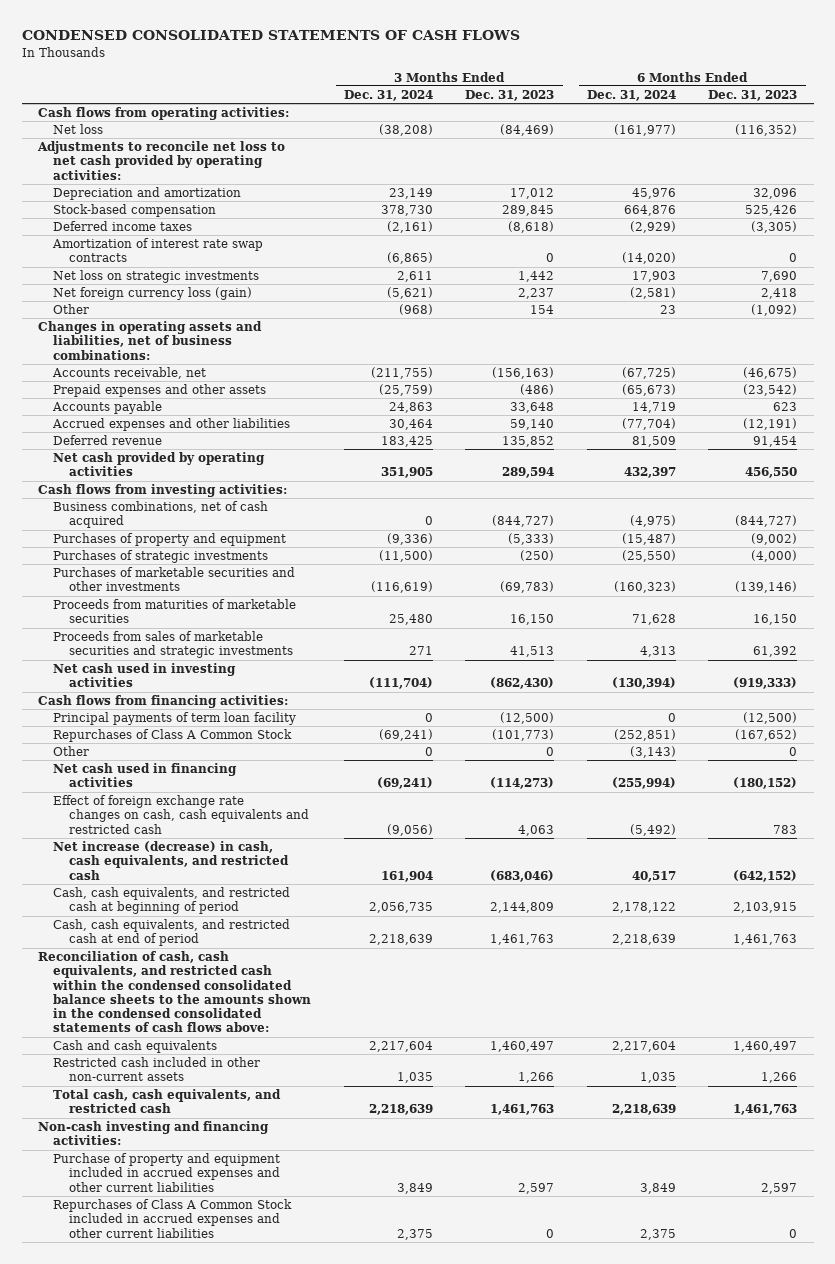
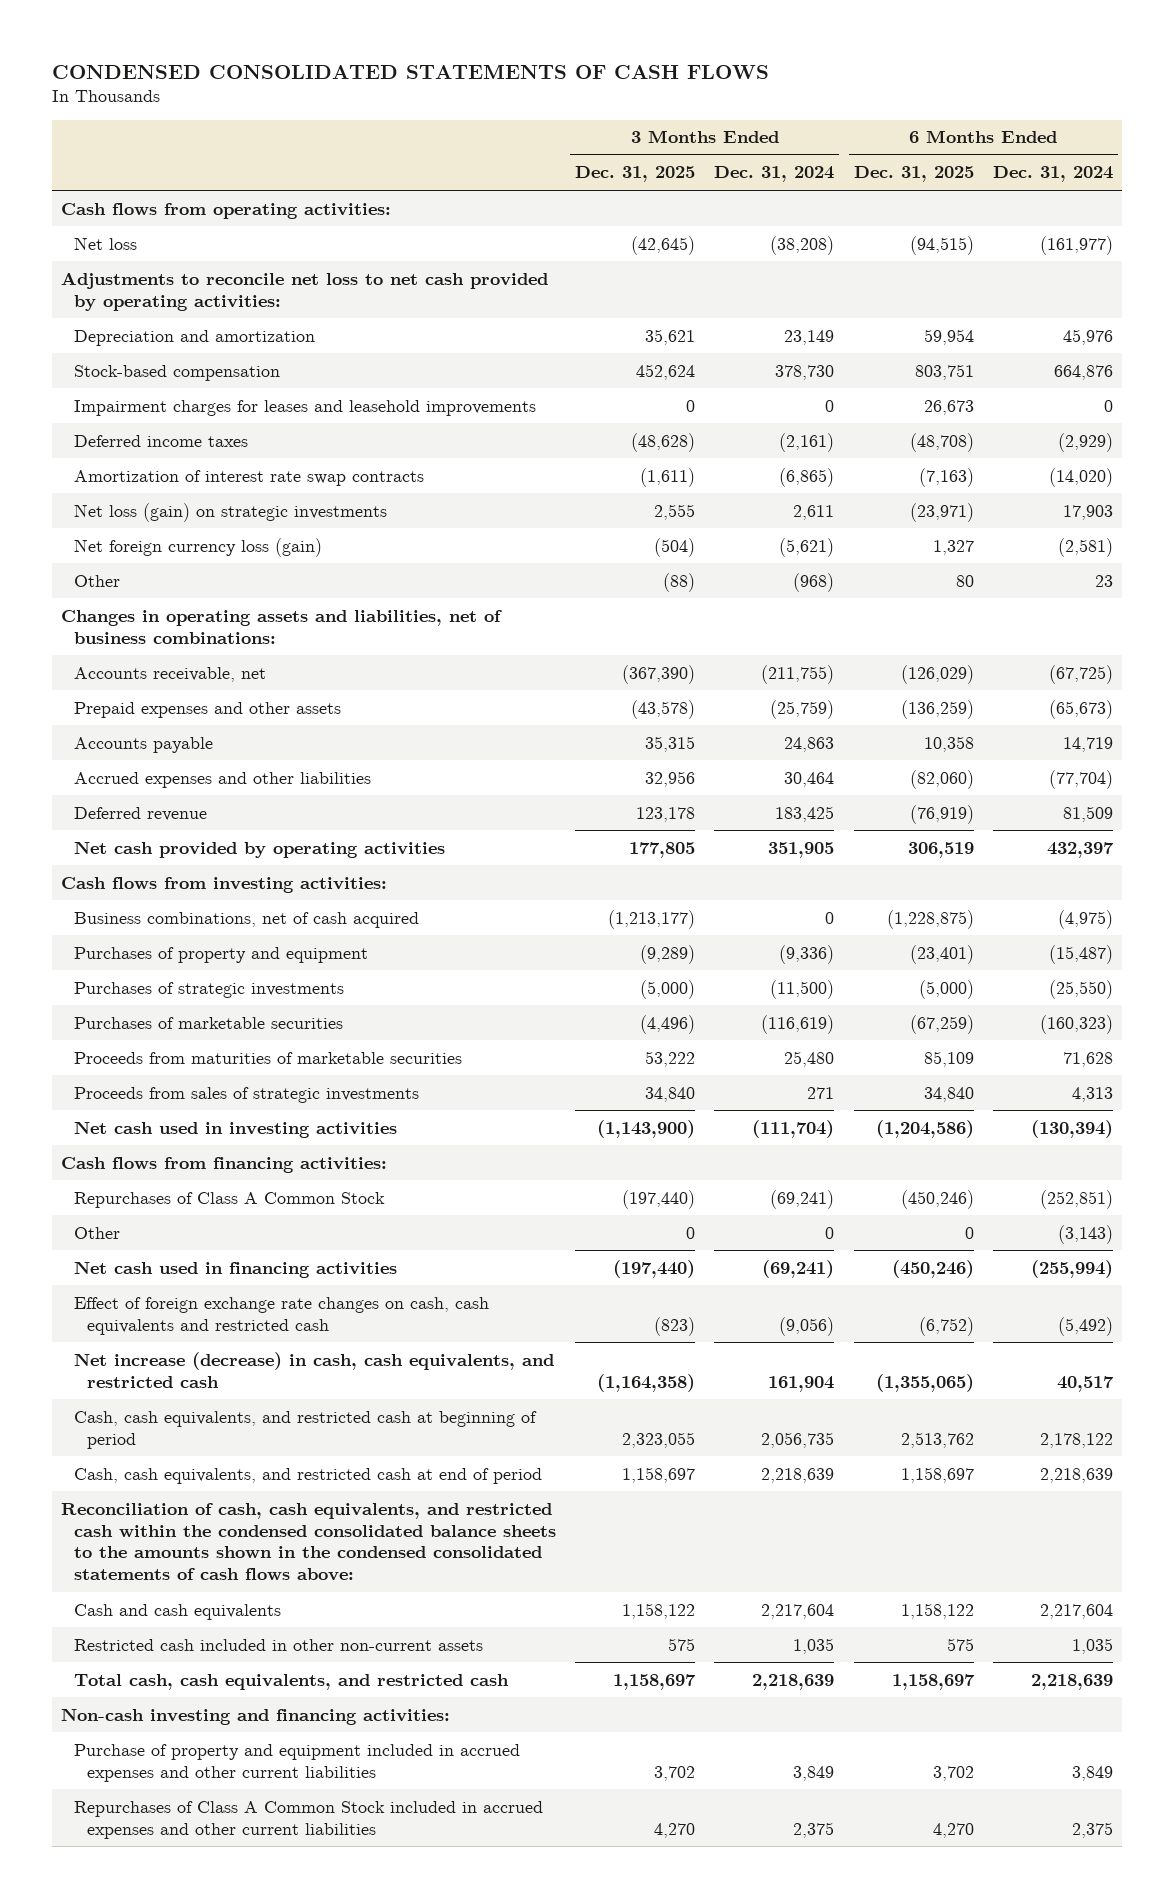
- | 3 Months Ended Dec. 31, 2024 | 3 Months Ended Dec. 31, 2023 | 6 Months Ended Dec. 31, 2024 | 6 Months Ended Dec. 31, 2023
+ | 3 Months Ended Dec. 31, 2025 | 3 Months Ended Dec. 31, 2024 | 6 Months Ended Dec. 31, 2025 | 6 Months Ended Dec. 31, 2024
+ Impairment charges for leases and leasehold improvements | 0 | 0 | 26,673 | 0
- Net loss on strategic investments | 2,611 | 1,442 | 17,903 | 7,690
+ Net loss (gain) on strategic investments | 2,555 | 2,611 | (23,971) | 17,903
- Purchases of marketable securities and other investments | (116,619) | (69,783) | (160,323) | (139,146)
+ Purchases of marketable securities | (4,496) | (116,619) | (67,259) | (160,323)
- Proceeds from sales of marketable securities and strategic investments | 271 | 41,513 | 4,313 | 61,392
+ Proceeds from sales of strategic investments | 34,840 | 271 | 34,840 | 4,313
- Principal payments of term loan facility | 0 | (12,500) | 0 | (12,500)

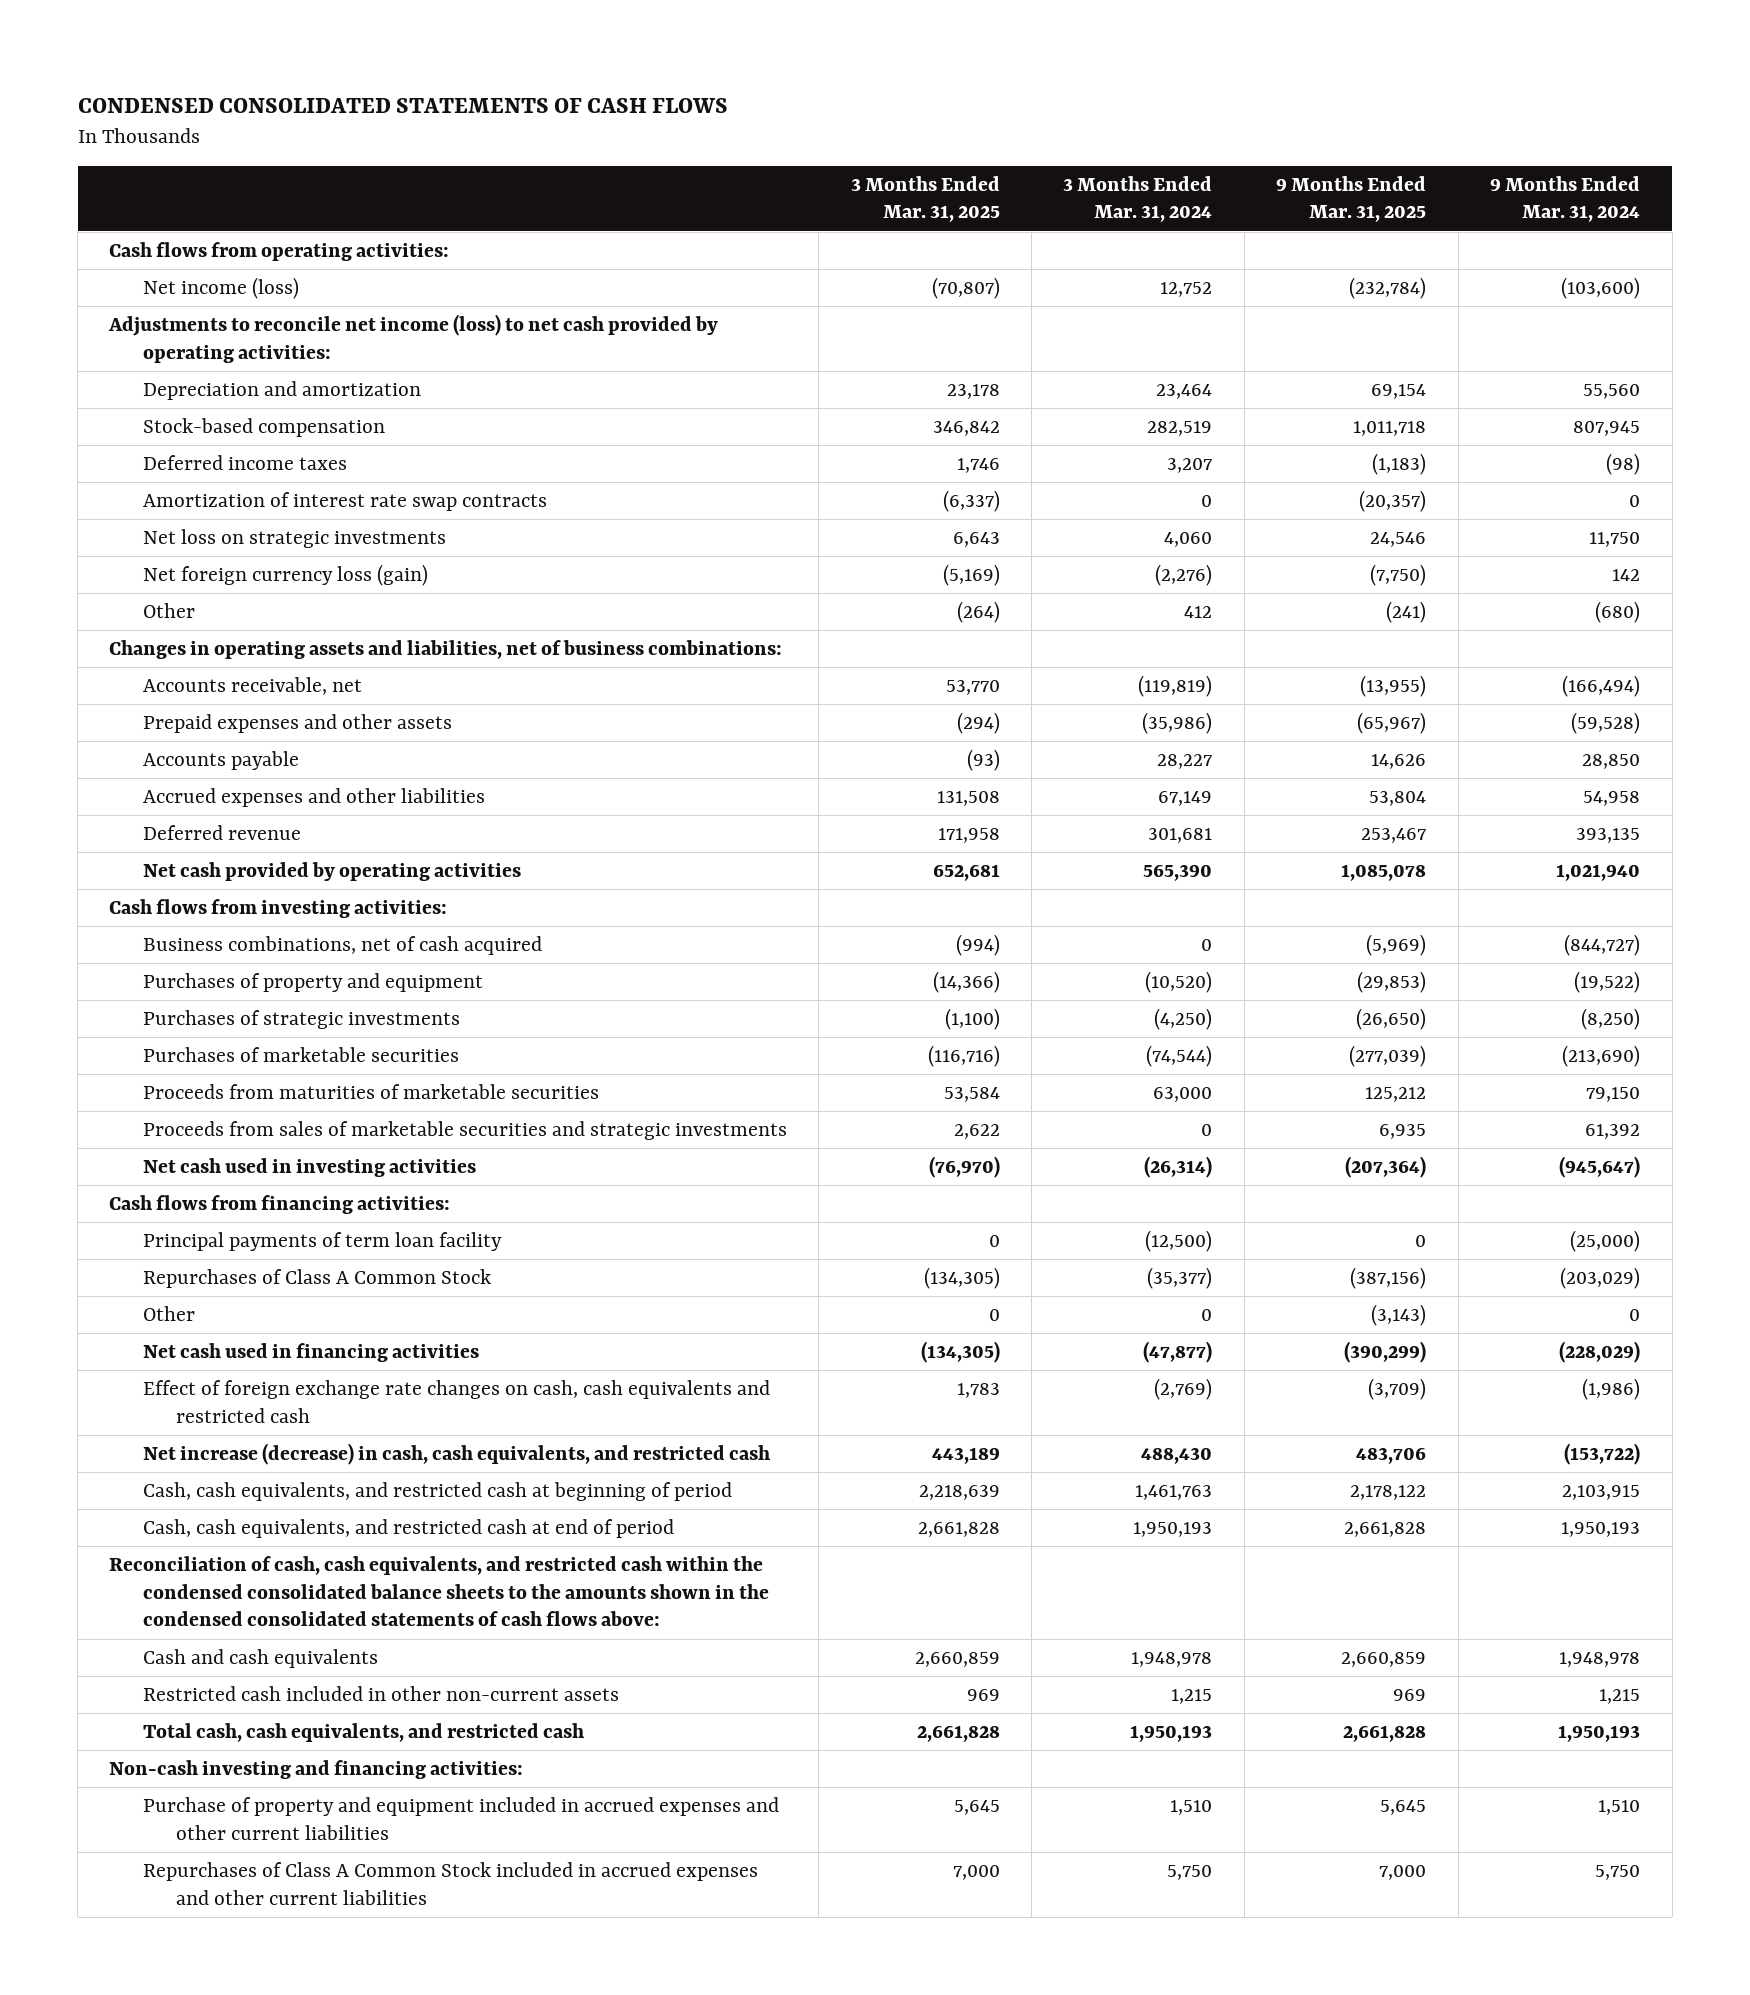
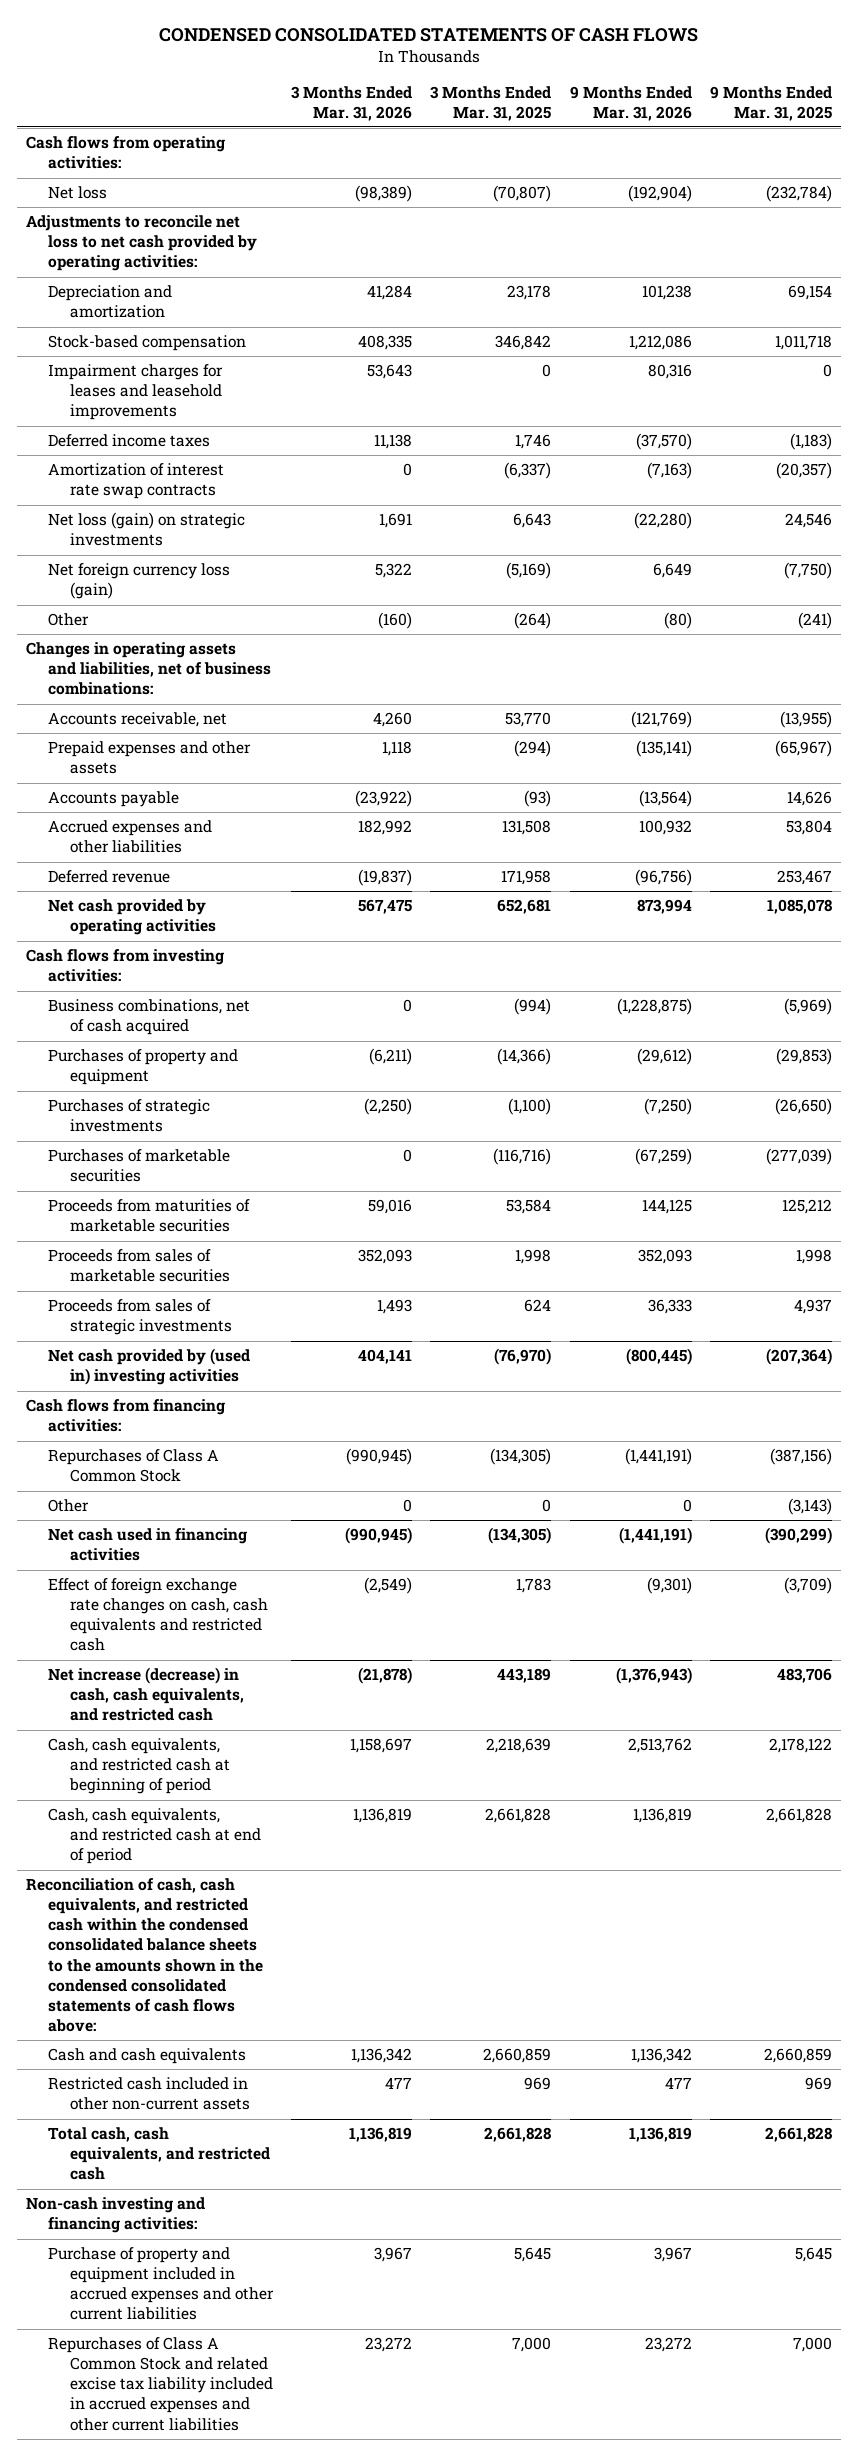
- | 3 Months Ended Mar. 31, 2025 | 3 Months Ended Mar. 31, 2024 | 9 Months Ended Mar. 31, 2025 | 9 Months Ended Mar. 31, 2024
+ | 3 Months Ended Mar. 31, 2026 | 3 Months Ended Mar. 31, 2025 | 9 Months Ended Mar. 31, 2026 | 9 Months Ended Mar. 31, 2025
- Net income (loss) | (70,807) | 12,752 | (232,784) | (103,600)
- Adjustments to reconcile net income (loss) to net cash provided by operating activities:
+ Net loss | (98,389) | (70,807) | (192,904) | (232,784)
+ Adjustments to reconcile net loss to net cash provided by operating activities:
+ Impairment charges for leases and leasehold improvements | 53,643 | 0 | 80,316 | 0
- Net loss on strategic investments | 6,643 | 4,060 | 24,546 | 11,750
+ Net loss (gain) on strategic investments | 1,691 | 6,643 | (22,280) | 24,546
- Proceeds from sales of marketable securities and strategic investments | 2,622 | 0 | 6,935 | 61,392
- Net cash used in investing activities | (76,970) | (26,314) | (207,364) | (945,647)
+ Proceeds from sales of marketable securities | 352,093 | 1,998 | 352,093 | 1,998
+ Proceeds from sales of strategic investments | 1,493 | 624 | 36,333 | 4,937
+ Net cash provided by (used in) investing activities | 404,141 | (76,970) | (800,445) | (207,364)
- Principal payments of term loan facility | 0 | (12,500) | 0 | (25,000)
- Repurchases of Class A Common Stock included in accrued expenses and other current liabilities | 7,000 | 5,750 | 7,000 | 5,750
+ Repurchases of Class A Common Stock and related excise tax liability included in accrued expenses and other current liabilities | 23,272 | 7,000 | 23,272 | 7,000

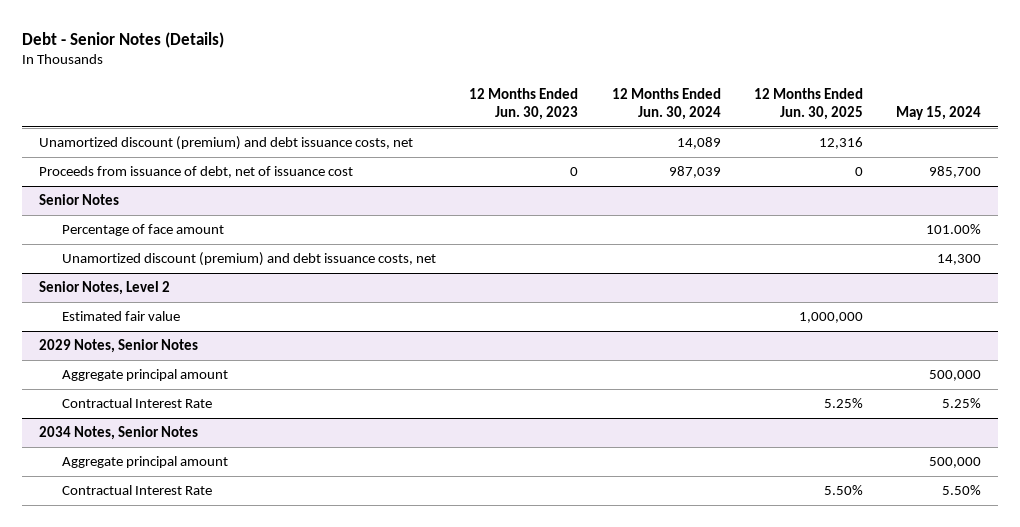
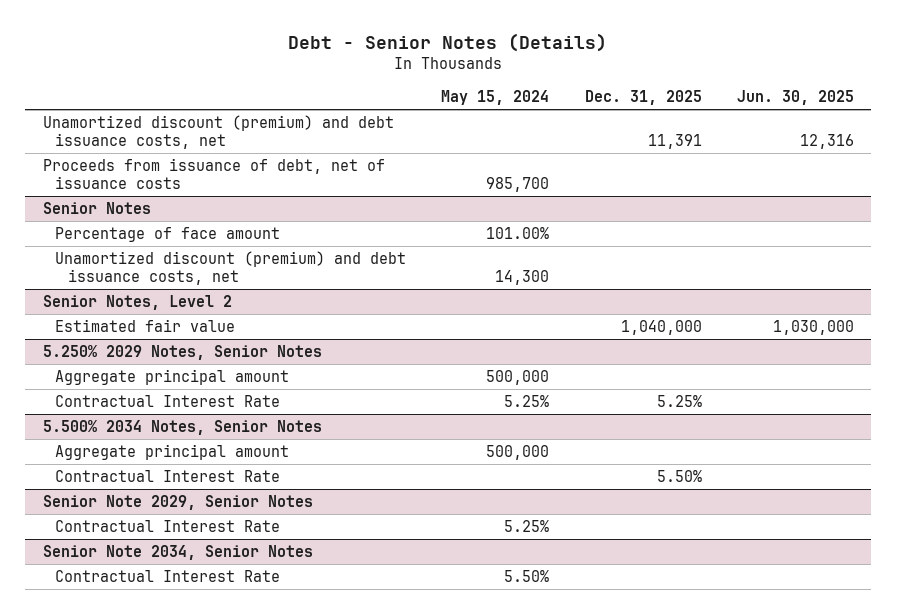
- | 12 Months Ended Jun. 30, 2023 | 12 Months Ended Jun. 30, 2024 | 12 Months Ended Jun. 30, 2025 | May 15, 2024
+ | May 15, 2024 | Dec. 31, 2025 | Jun. 30, 2025
- Proceeds from issuance of debt, net of issuance cost | 0 | 987,039 | 0 | 985,700
+ Proceeds from issuance of debt, net of issuance costs | 985,700 | |
- 2029 Notes, Senior Notes
+ 5.250% 2029 Notes, Senior Notes
- 2034 Notes, Senior Notes
+ 5.500% 2034 Notes, Senior Notes
+ Contractual Interest Rate | | 5.50% |
+ Senior Note 2029, Senior Notes
+ Contractual Interest Rate | 5.25% | |
+ Senior Note 2034, Senior Notes

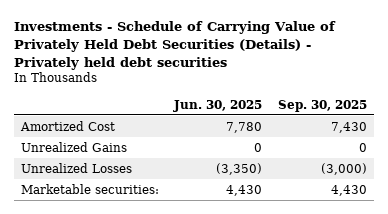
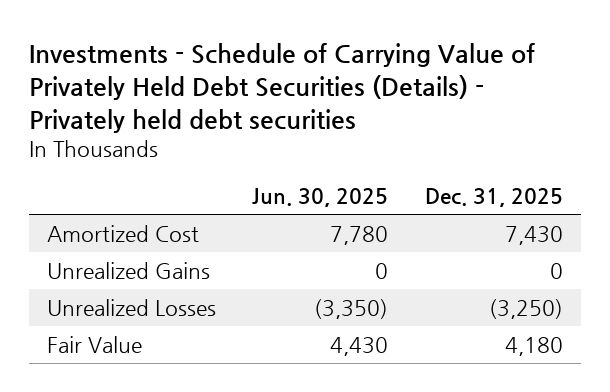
- | Jun. 30, 2025 | Sep. 30, 2025
+ | Jun. 30, 2025 | Dec. 31, 2025
- Marketable securities: | 4,430 | 4,430
+ Fair Value | 4,430 | 4,180

